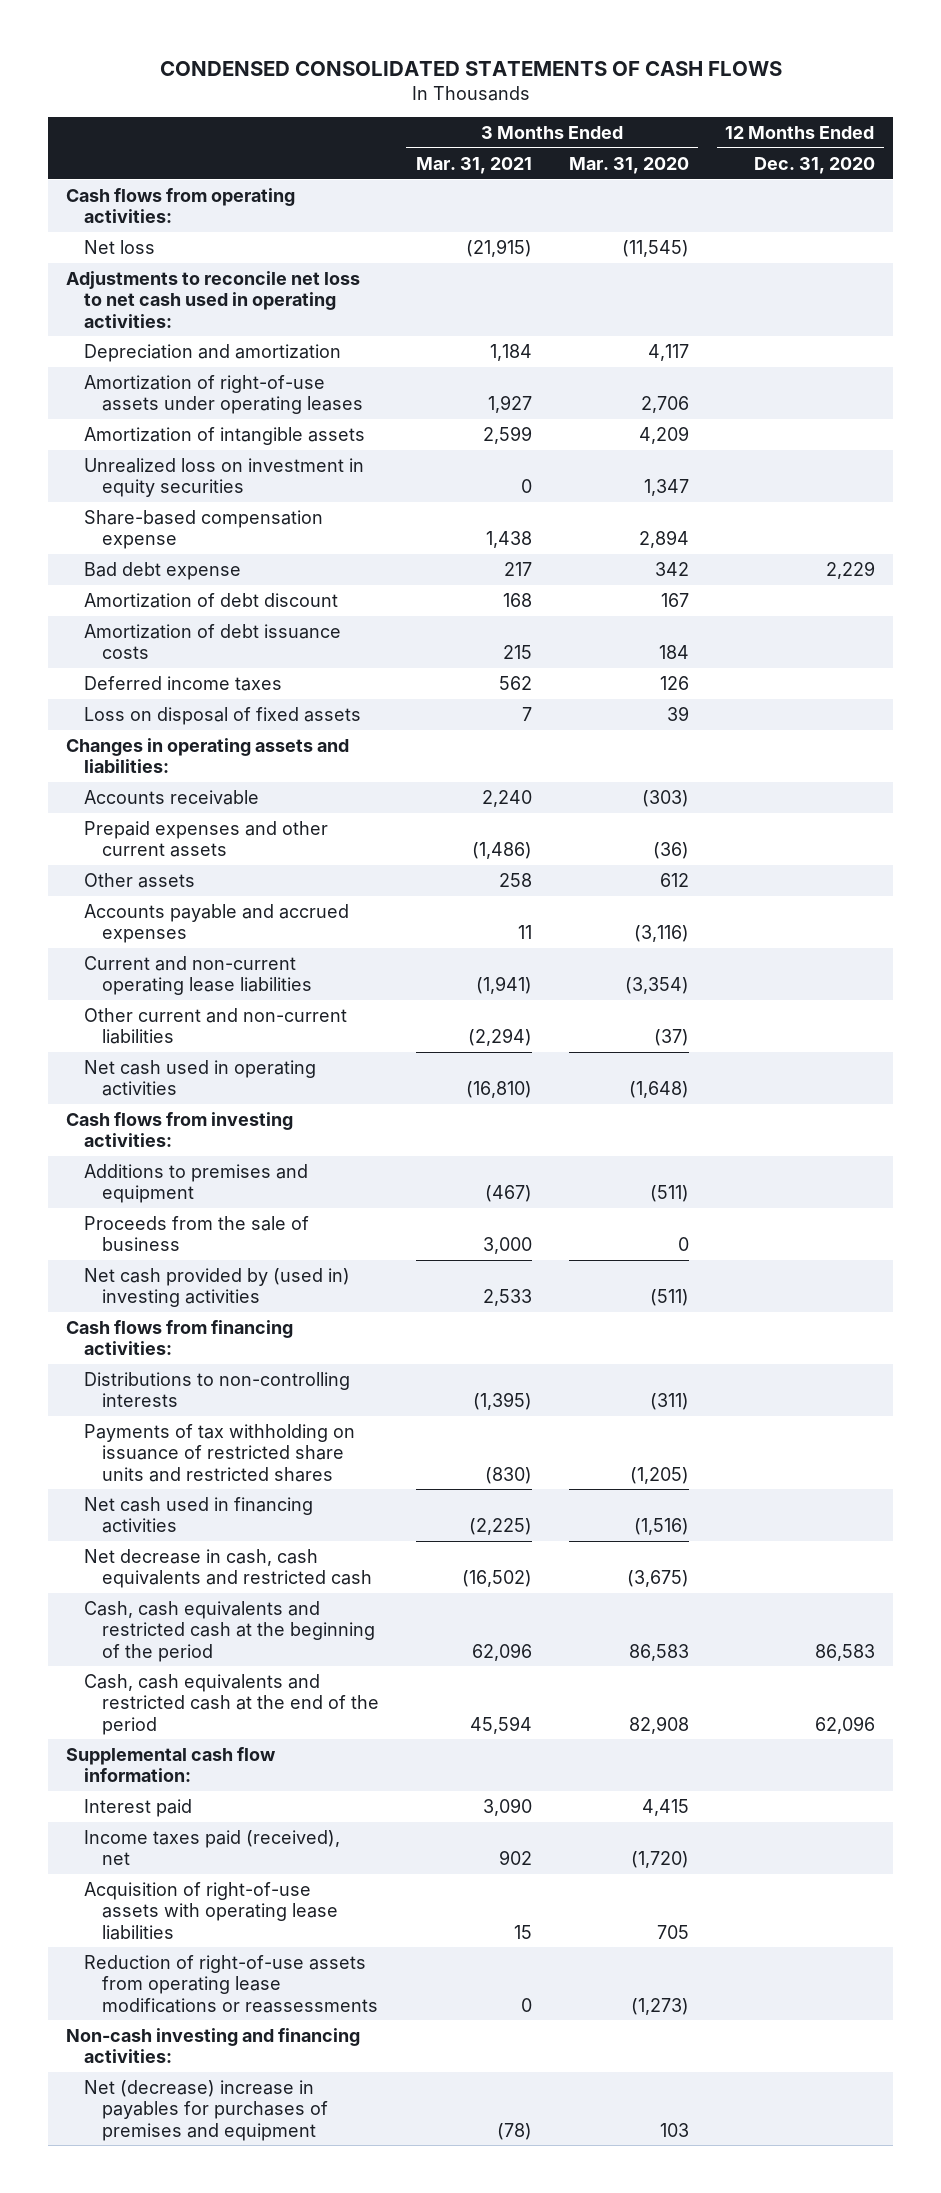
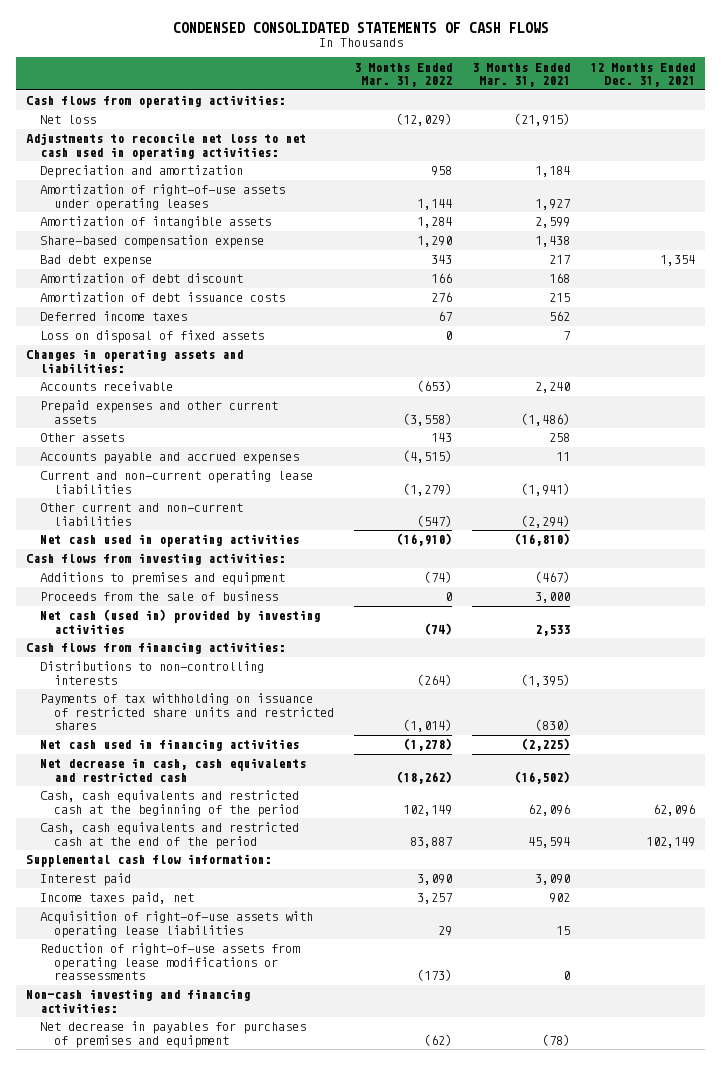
- | 3 Months Ended Mar. 31, 2021 | 3 Months Ended Mar. 31, 2020 | 12 Months Ended Dec. 31, 2020
+ | 3 Months Ended Mar. 31, 2022 | 3 Months Ended Mar. 31, 2021 | 12 Months Ended Dec. 31, 2021
- Unrealized loss on investment in equity securities | 0 | 1,347 |
- Net cash provided by (used in) investing activities | 2,533 | (511) |
+ Net cash (used in) provided by investing activities | (74) | 2,533 |
- Income taxes paid (received), net | 902 | (1,720) |
+ Income taxes paid, net | 3,257 | 902 |
- Net (decrease) increase in payables for purchases of premises and equipment | (78) | 103 |
+ Net decrease in payables for purchases of premises and equipment | (62) | (78) |

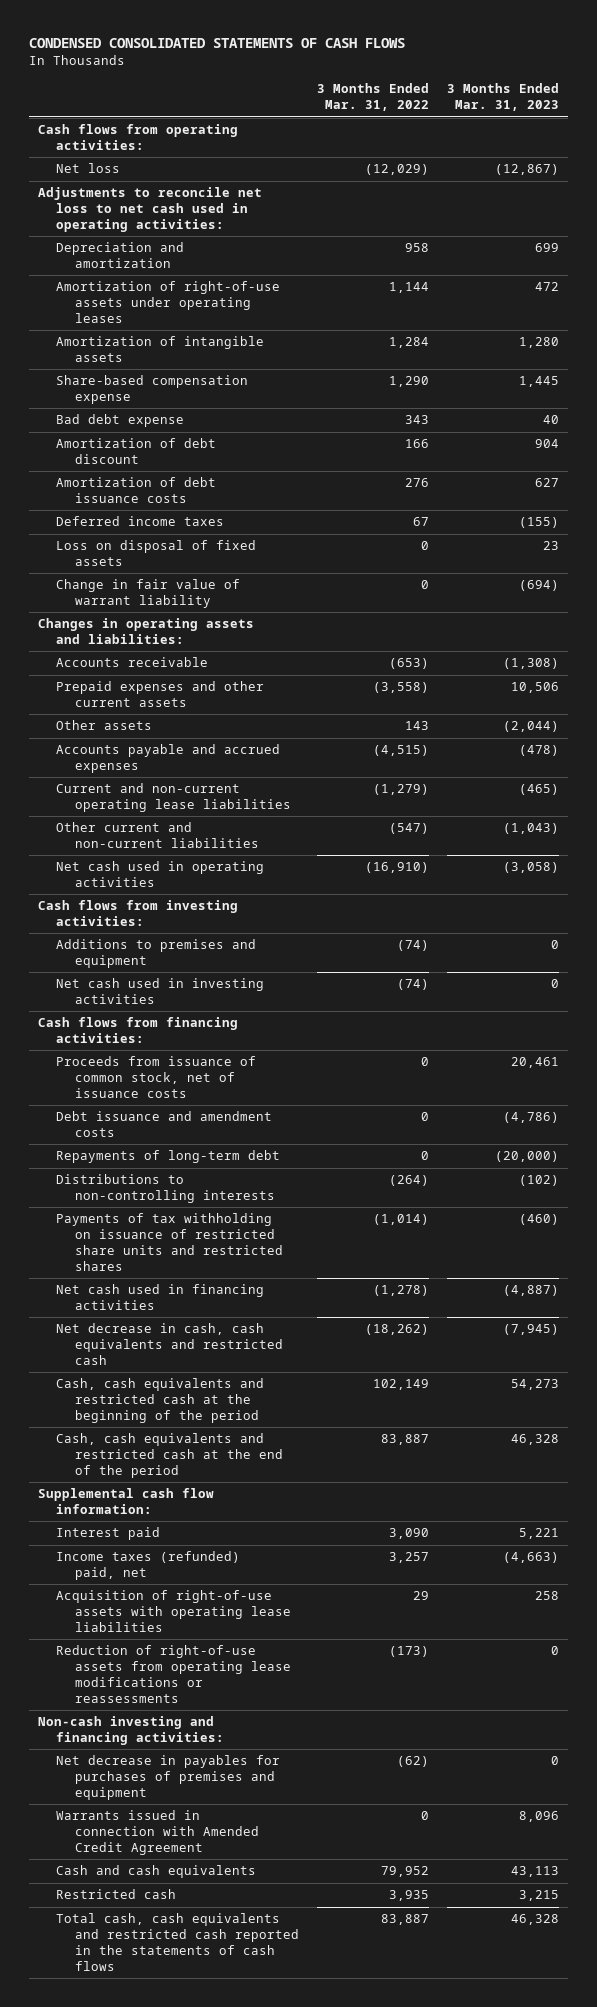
- | 3 Months Ended Mar. 31, 2022 | 3 Months Ended Mar. 31, 2021 | 12 Months Ended Dec. 31, 2021
+ | 3 Months Ended Mar. 31, 2022 | 3 Months Ended Mar. 31, 2023
+ Change in fair value of warrant liability | 0 | (694)
- Proceeds from the sale of business | 0 | 3,000 |
- Net cash (used in) provided by investing activities | (74) | 2,533 |
+ Net cash used in investing activities | (74) | 0
+ Proceeds from issuance of common stock, net of issuance costs | 0 | 20,461
+ Debt issuance and amendment costs | 0 | (4,786)
+ Repayments of long-term debt | 0 | (20,000)
- Income taxes paid, net | 3,257 | 902 |
+ Income taxes (refunded) paid, net | 3,257 | (4,663)
+ Warrants issued in connection with Amended Credit Agreement | 0 | 8,096
+ Cash and cash equivalents | 79,952 | 43,113
+ Restricted cash | 3,935 | 3,215
+ Total cash, cash equivalents and restricted cash reported in the statements of cash flows | 83,887 | 46,328

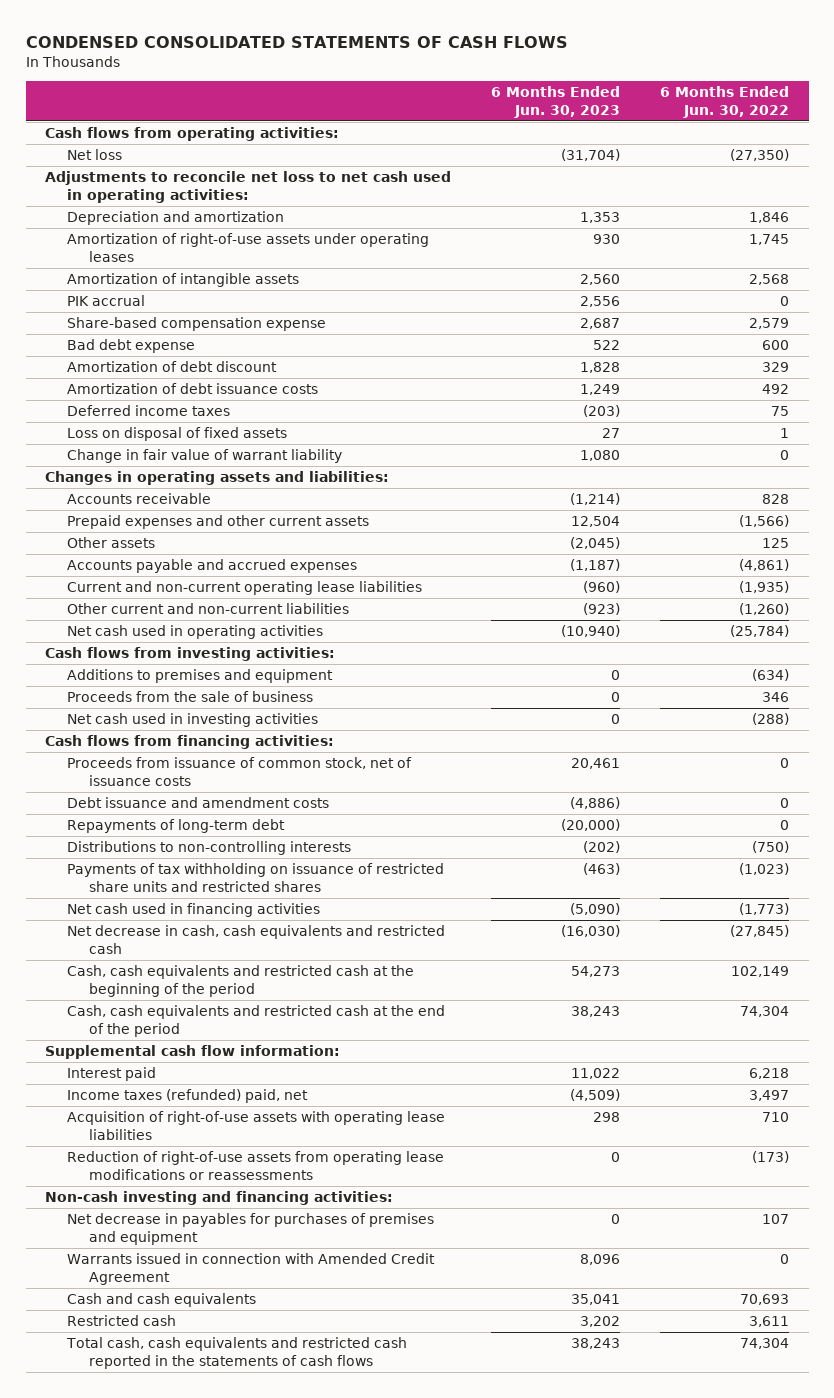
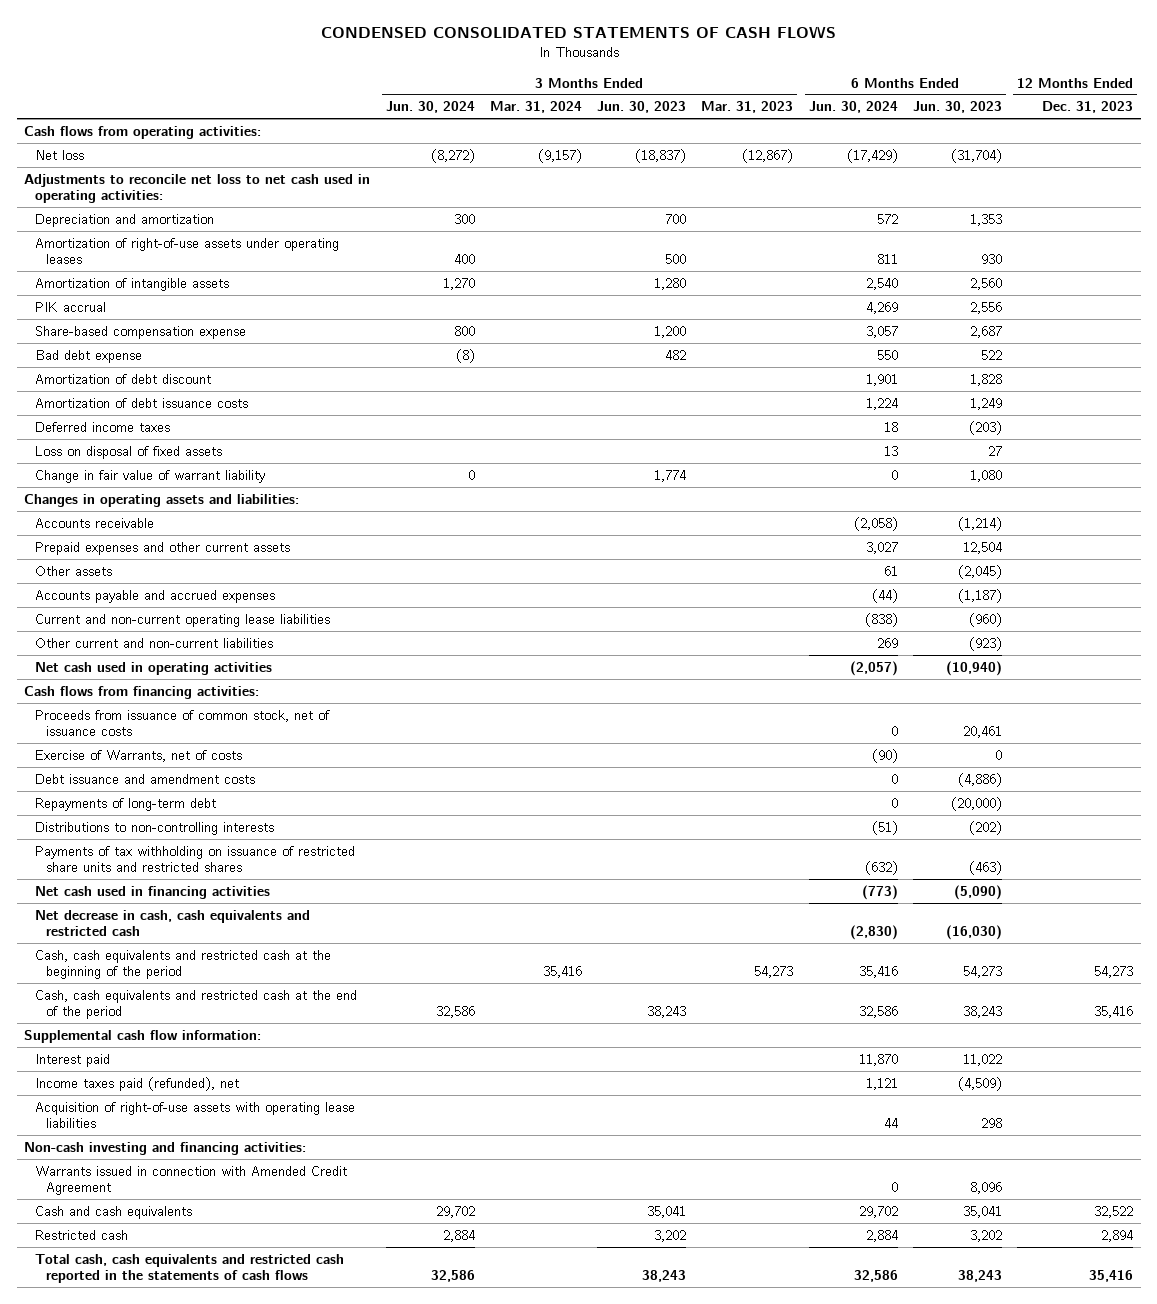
- | 6 Months Ended Jun. 30, 2023 | 6 Months Ended Jun. 30, 2022
+ | 3 Months Ended Jun. 30, 2024 | 3 Months Ended Mar. 31, 2024 | 3 Months Ended Jun. 30, 2023 | 3 Months Ended Mar. 31, 2023 | 6 Months Ended Jun. 30, 2024 | 6 Months Ended Jun. 30, 2023 | 12 Months Ended Dec. 31, 2023
- Cash flows from investing activities:
- Additions to premises and equipment | 0 | (634)
- Proceeds from the sale of business | 0 | 346
- Net cash used in investing activities | 0 | (288)
+ Exercise of Warrants, net of costs | | | | | (90) | 0 |
- Income taxes (refunded) paid, net | (4,509) | 3,497
+ Income taxes paid (refunded), net | | | | | 1,121 | (4,509) |
- Reduction of right-of-use assets from operating lease modifications or reassessments | 0 | (173)
- Net decrease in payables for purchases of premises and equipment | 0 | 107

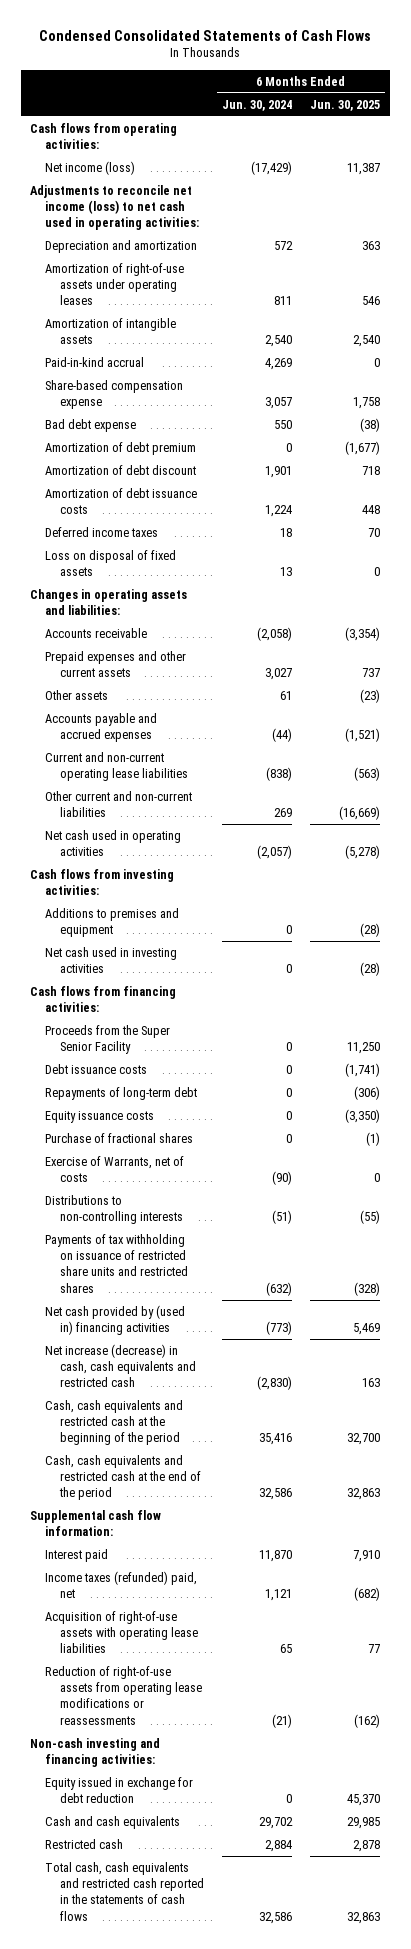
- CONDENSED CONSOLIDATED STATEMENTS OF CASH FLOWS
+ Condensed Consolidated Statements of Cash Flows
- | 3 Months Ended Jun. 30, 2024 | 3 Months Ended Mar. 31, 2024 | 3 Months Ended Jun. 30, 2023 | 3 Months Ended Mar. 31, 2023 | 6 Months Ended Jun. 30, 2024 | 6 Months Ended Jun. 30, 2023 | 12 Months Ended Dec. 31, 2023
+ | 6 Months Ended Jun. 30, 2024 | 6 Months Ended Jun. 30, 2025
- Net loss | (8,272) | (9,157) | (18,837) | (12,867) | (17,429) | (31,704) |
- Adjustments to reconcile net loss to net cash used in operating activities:
+ Net income (loss) | (17,429) | 11,387
+ Adjustments to reconcile net income (loss) to net cash used in operating activities:
- PIK accrual | | | | | 4,269 | 2,556 |
+ Paid-in-kind accrual | 4,269 | 0
+ Amortization of debt premium | 0 | (1,677)
- Change in fair value of warrant liability | 0 | | 1,774 | | 0 | 1,080 |
+ Cash flows from investing activities:
+ Additions to premises and equipment | 0 | (28)
+ Net cash used in investing activities | 0 | (28)
- Proceeds from issuance of common stock, net of issuance costs | | | | | 0 | 20,461 |
- Debt issuance and amendment costs | | | | | 0 | (4,886) |
+ Proceeds from the Super Senior Facility | 0 | 11,250
+ Debt issuance costs | 0 | (1,741)
+ Equity issuance costs | 0 | (3,350)
+ Purchase of fractional shares | 0 | (1)
moved down: Exercise of Warrants, net of costs | (90) | 0
- Net cash used in financing activities | | | | | (773) | (5,090) |
- Net decrease in cash, cash equivalents and restricted cash | | | | | (2,830) | (16,030) |
+ Net cash provided by (used in) financing activities | (773) | 5,469
+ Net increase (decrease) in cash, cash equivalents and restricted cash | (2,830) | 163
- Income taxes paid (refunded), net | | | | | 1,121 | (4,509) |
- Acquisition of right-of-use assets with operating lease liabilities | | | | | 44 | 298 |
+ Income taxes (refunded) paid, net | 1,121 | (682)
+ Acquisition of right-of-use assets with operating lease liabilities | 65 | 77
+ Reduction of right-of-use assets from operating lease modifications or reassessments | (21) | (162)
- Warrants issued in connection with Amended Credit Agreement | | | | | 0 | 8,096 |
+ Equity issued in exchange for debt reduction | 0 | 45,370

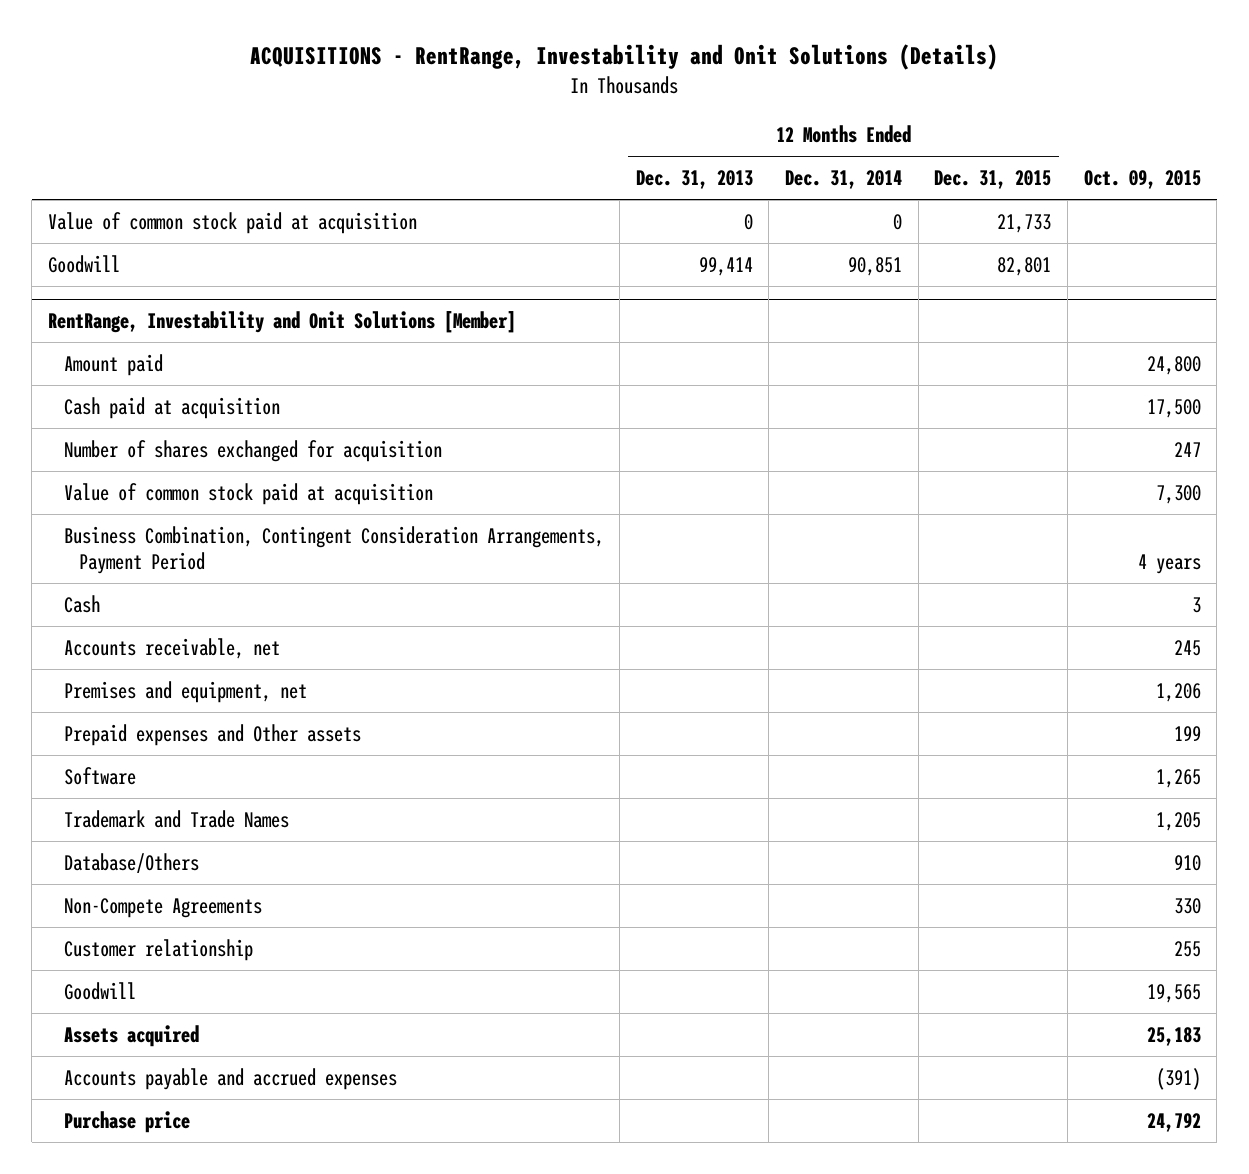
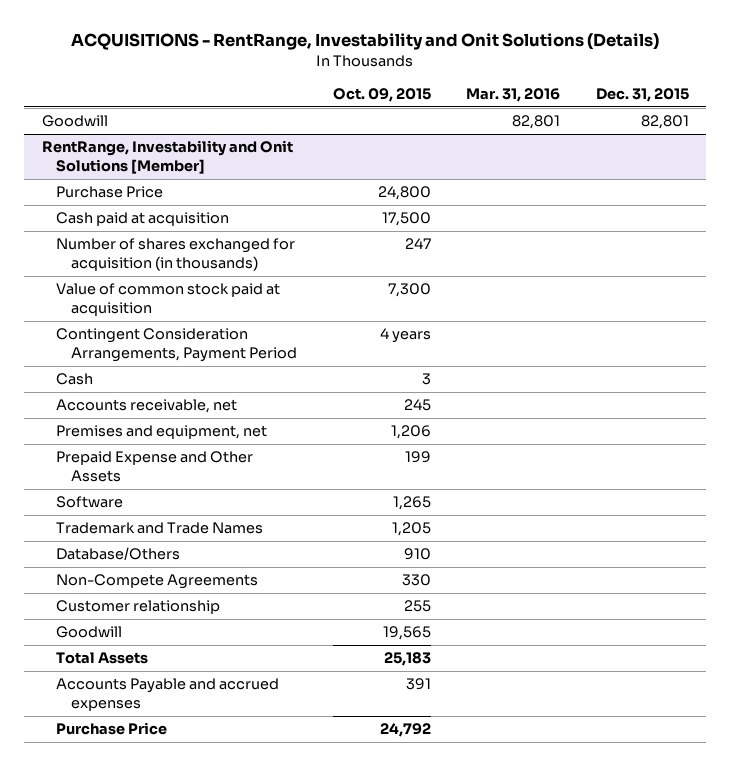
- | 12 Months Ended Dec. 31, 2013 | 12 Months Ended Dec. 31, 2014 | 12 Months Ended Dec. 31, 2015 | Oct. 09, 2015
+ | Oct. 09, 2015 | Mar. 31, 2016 | Dec. 31, 2015
- Value of common stock paid at acquisition | 0 | 0 | 21,733 |
@ RentRange, Investability and Onit Solutions [Member]
- Amount paid | | | | 24,800
+ Purchase Price | 24,800 | |
- Number of shares exchanged for acquisition | | | | 247
+ Number of shares exchanged for acquisition (in thousands) | 247 | |
- Business Combination, Contingent Consideration Arrangements, Payment Period | | | | 4 years
+ Contingent Consideration Arrangements, Payment Period | 4 years | |
- Prepaid expenses and Other assets | | | | 199
+ Prepaid Expense and Other Assets | 199 | |
- Assets acquired | | | | 25,183
- Accounts payable and accrued expenses | | | | (391)
- Purchase price | | | | 24,792
+ Total Assets | 25,183 | |
+ Accounts Payable and accrued expenses | 391 | |
+ Purchase Price | 24,792 | |

